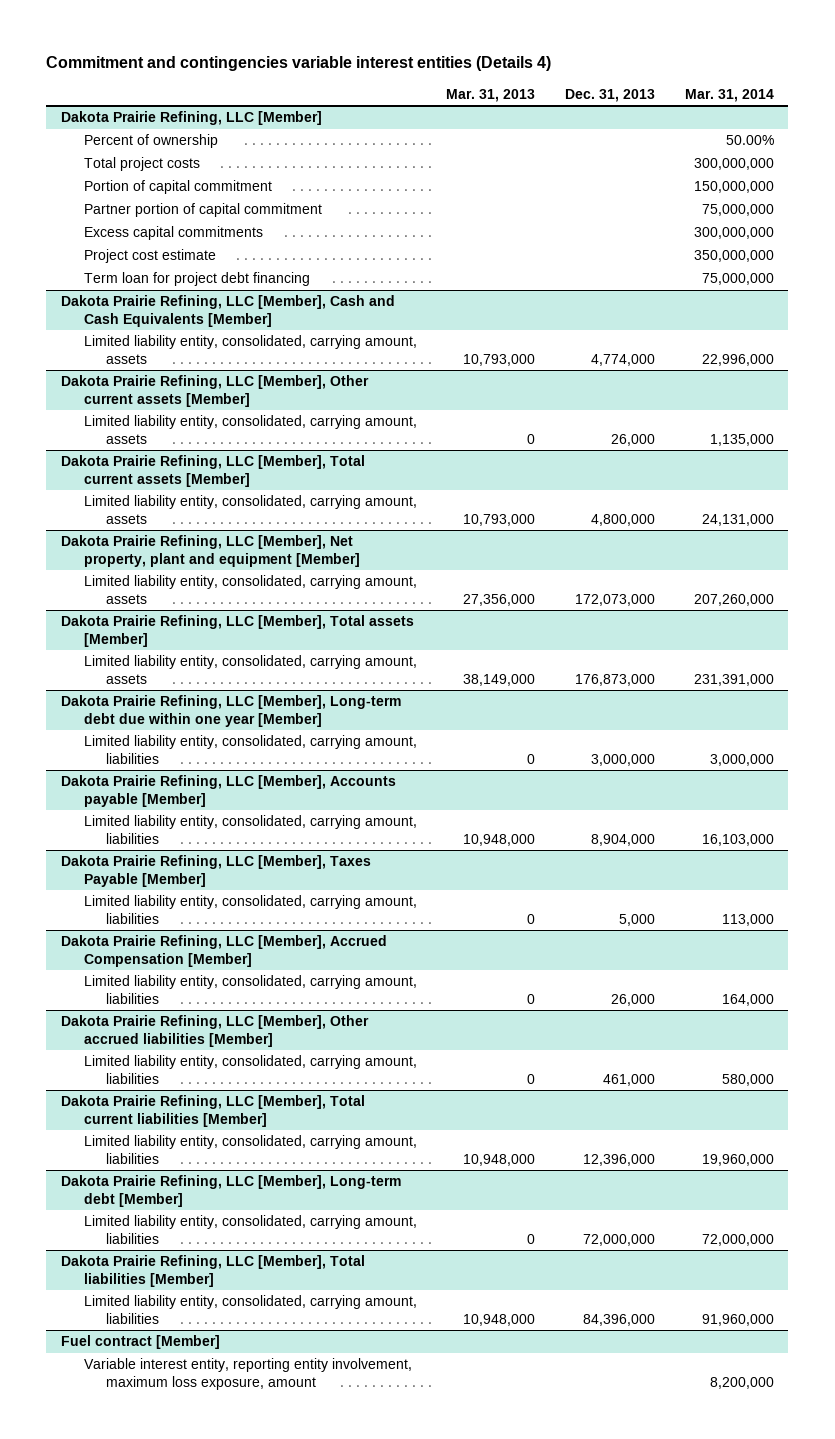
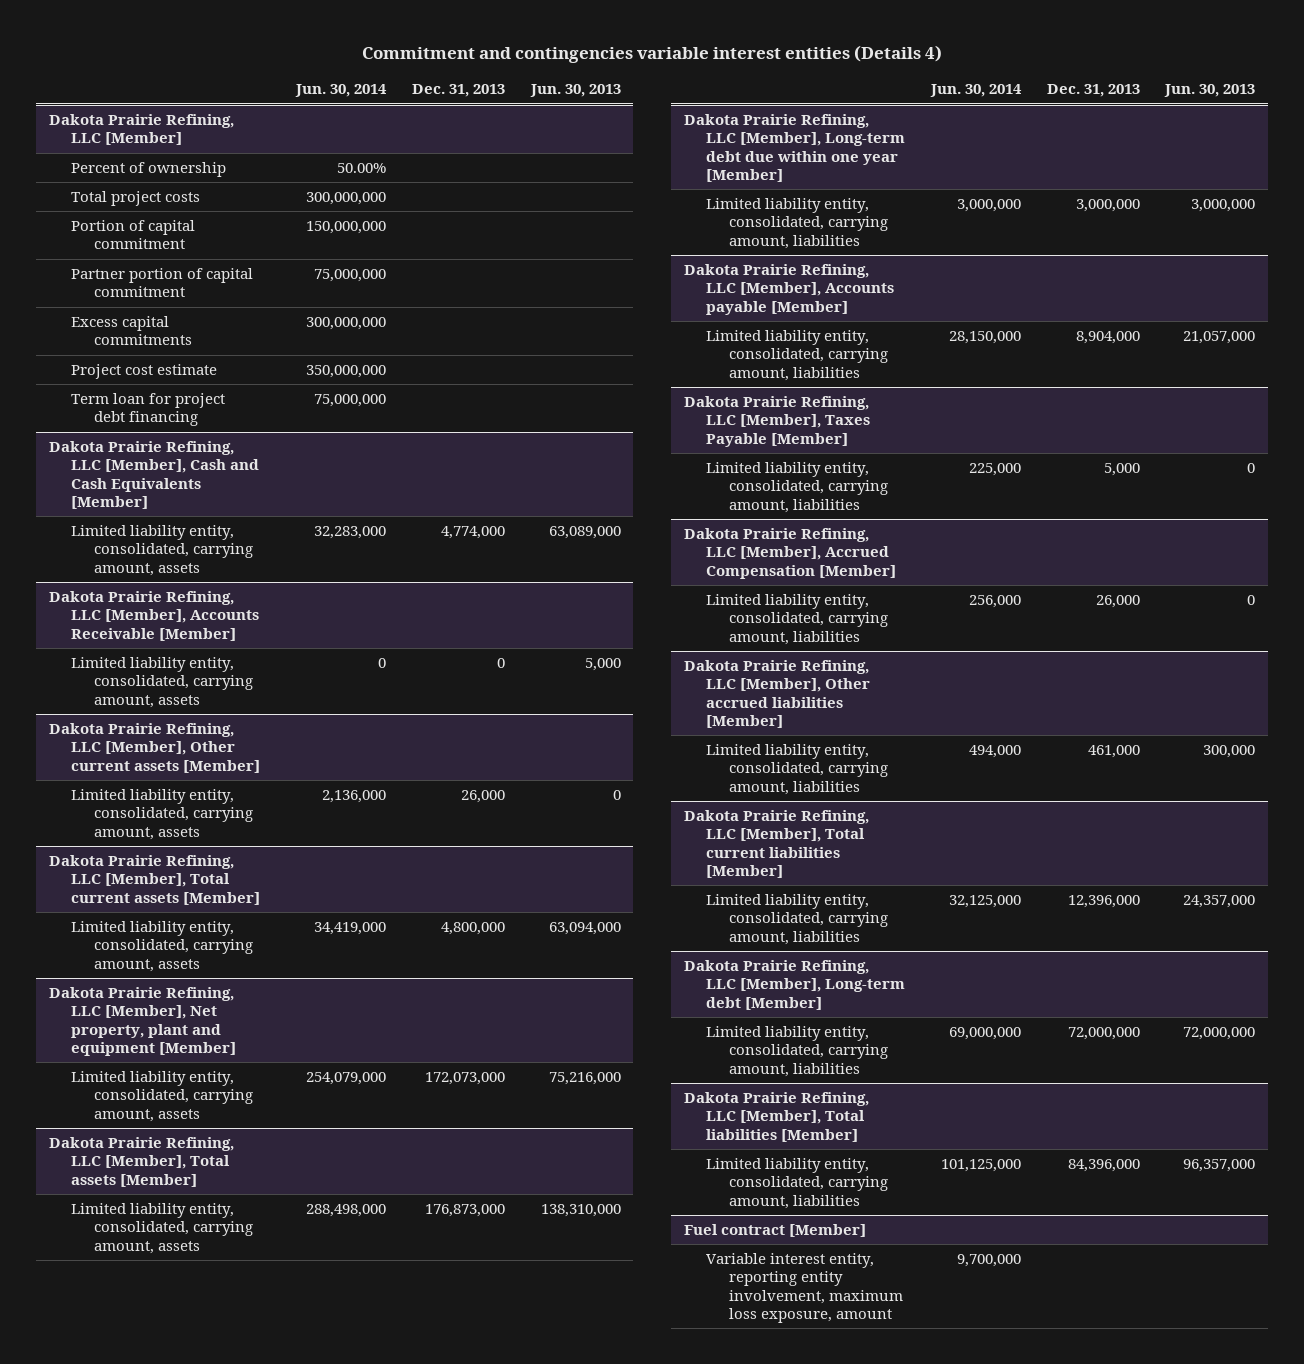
- | Mar. 31, 2013 | Dec. 31, 2013 | Mar. 31, 2014
+ | Jun. 30, 2014 | Dec. 31, 2013 | Jun. 30, 2013
+ Dakota Prairie Refining, LLC [Member], Accounts Receivable [Member]
+ Limited liability entity, consolidated, carrying amount, assets | 0 | 0 | 5,000

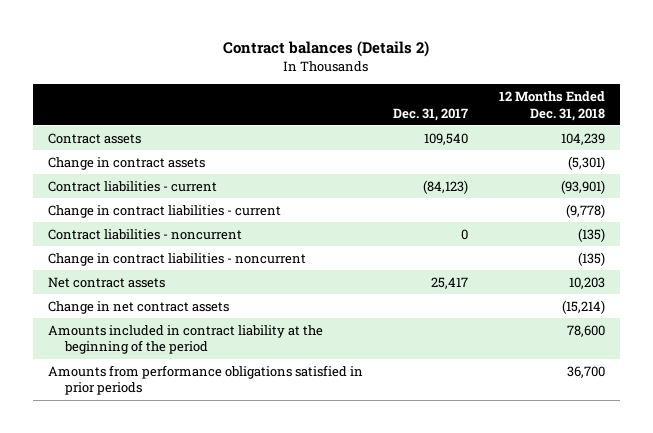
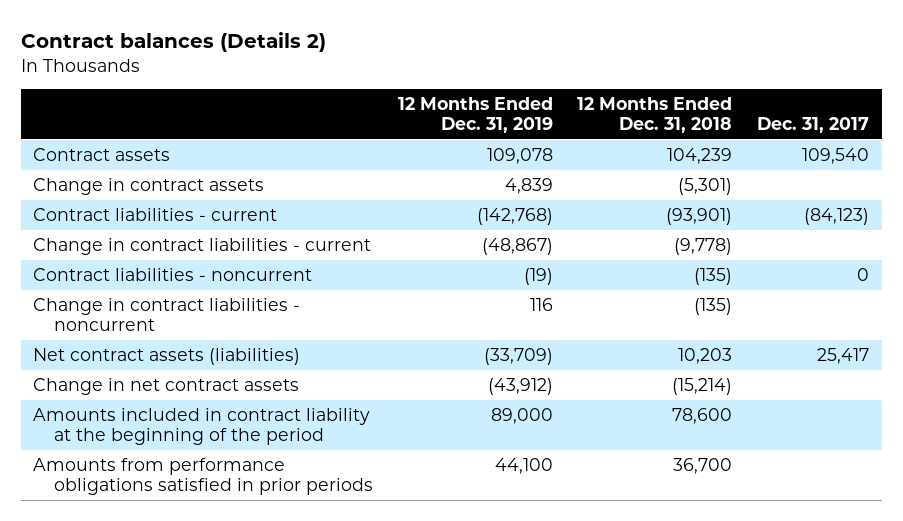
- | Dec. 31, 2017 | 12 Months Ended Dec. 31, 2018
+ | 12 Months Ended Dec. 31, 2019 | 12 Months Ended Dec. 31, 2018 | Dec. 31, 2017
- Net contract assets | 25,417 | 10,203
+ Net contract assets (liabilities) | (33,709) | 10,203 | 25,417

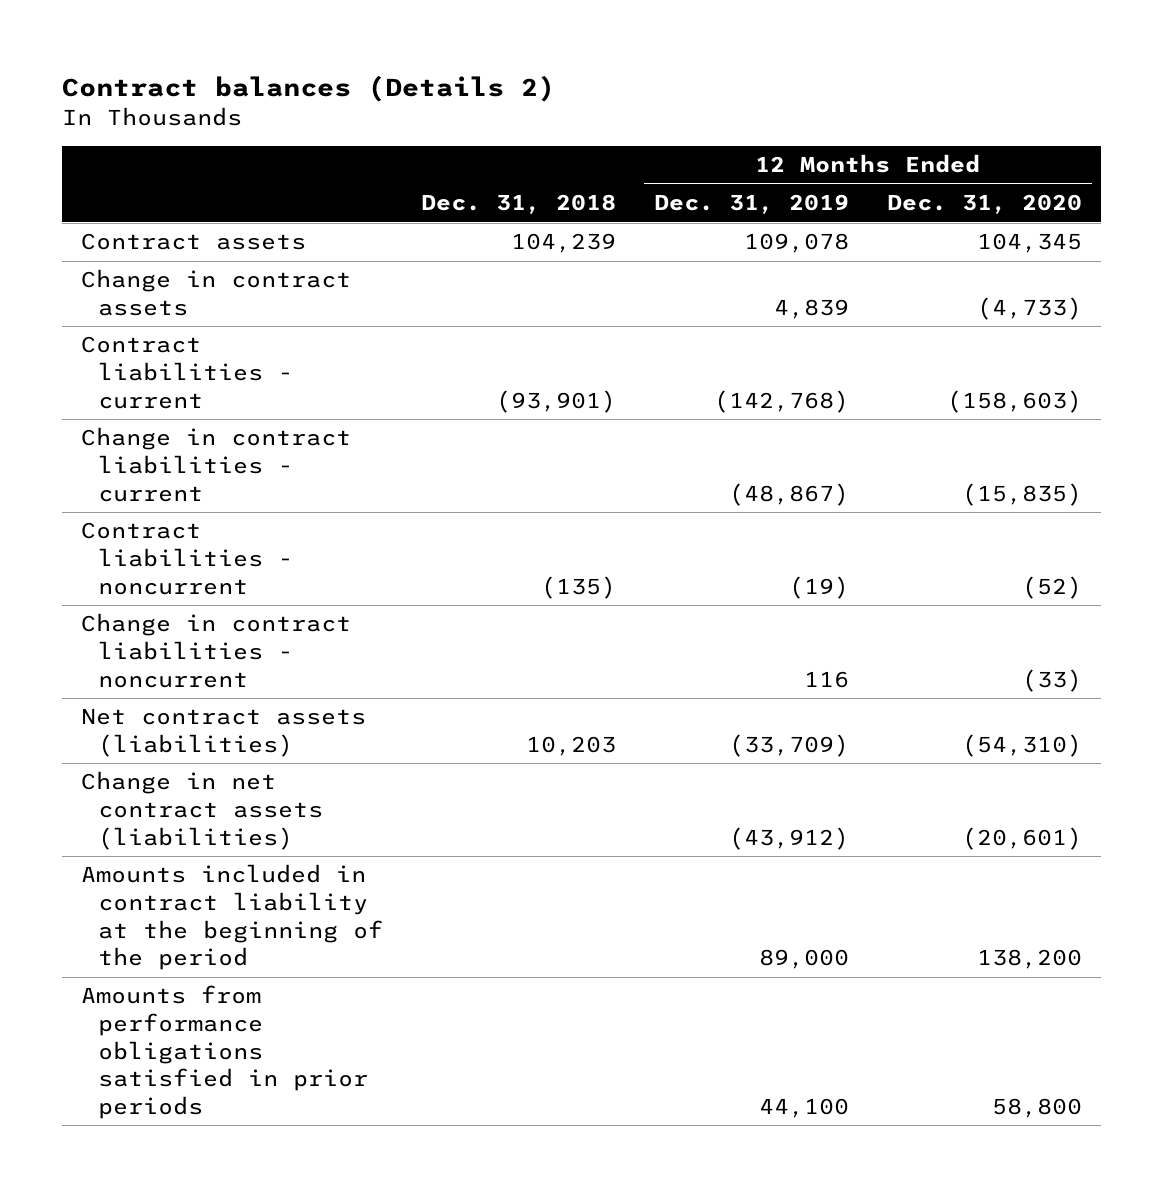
- | 12 Months Ended Dec. 31, 2019 | 12 Months Ended Dec. 31, 2018 | Dec. 31, 2017
+ | Dec. 31, 2018 | 12 Months Ended Dec. 31, 2019 | 12 Months Ended Dec. 31, 2020
- Change in net contract assets | (43,912) | (15,214) |
+ Change in net contract assets (liabilities) | | (43,912) | (20,601)

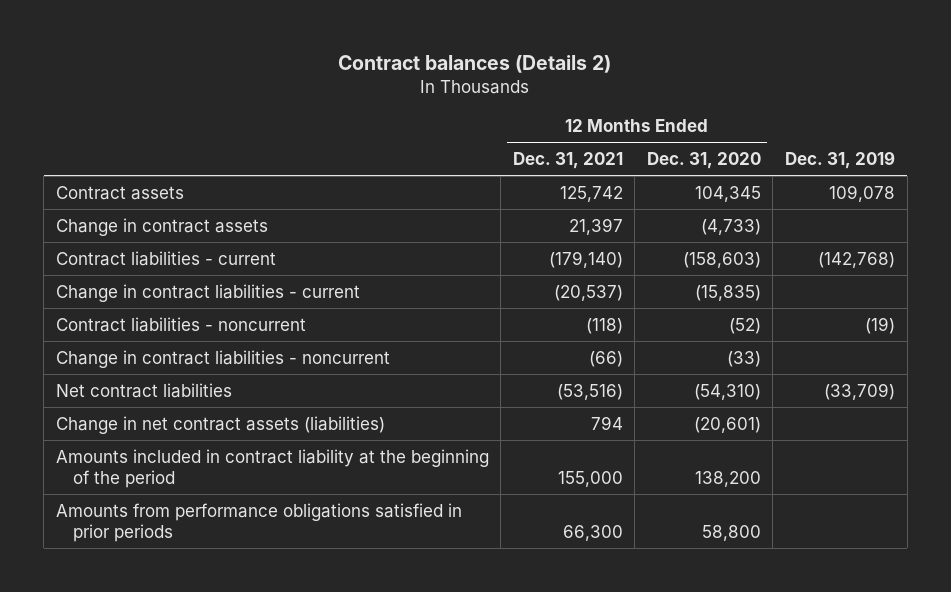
- | Dec. 31, 2018 | 12 Months Ended Dec. 31, 2019 | 12 Months Ended Dec. 31, 2020
+ | 12 Months Ended Dec. 31, 2021 | 12 Months Ended Dec. 31, 2020 | Dec. 31, 2019
- Net contract assets (liabilities) | 10,203 | (33,709) | (54,310)
+ Net contract liabilities | (53,516) | (54,310) | (33,709)

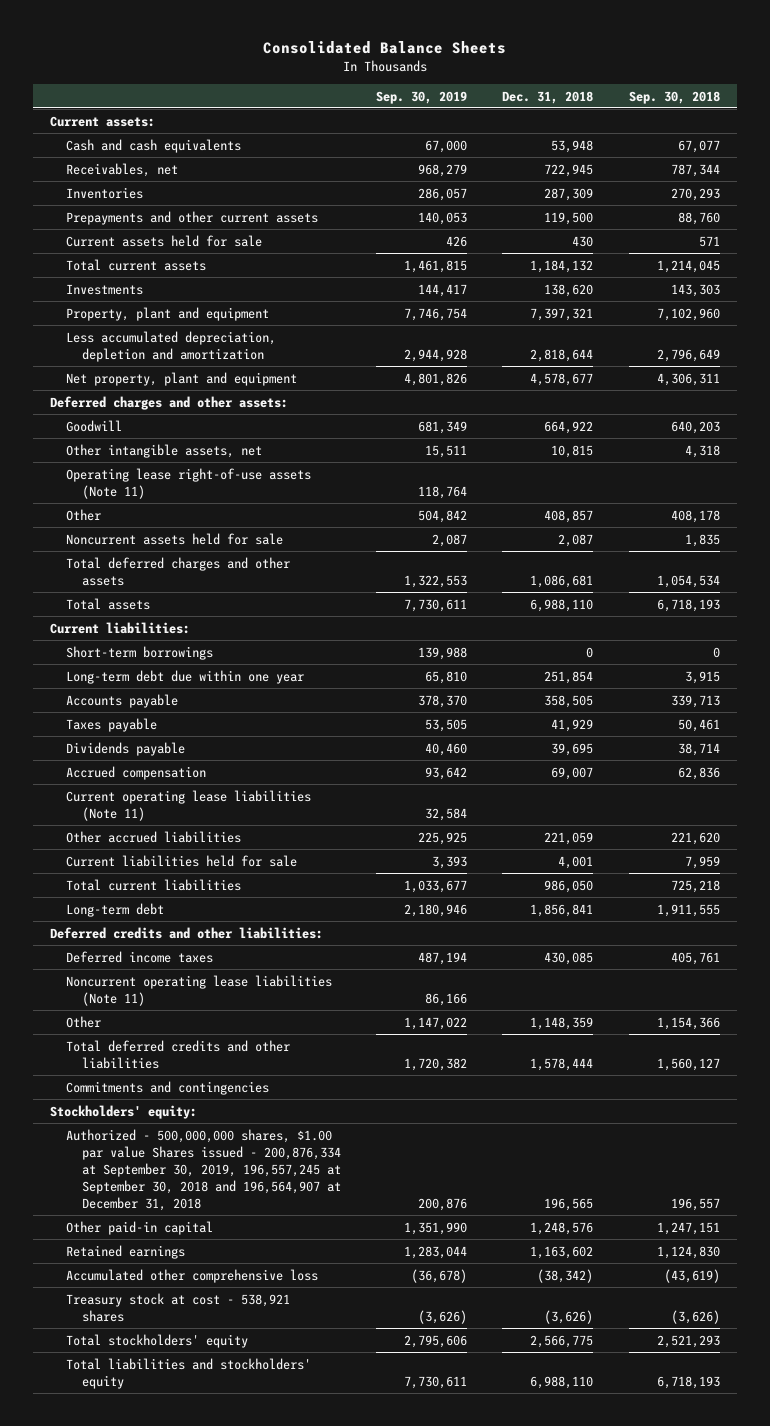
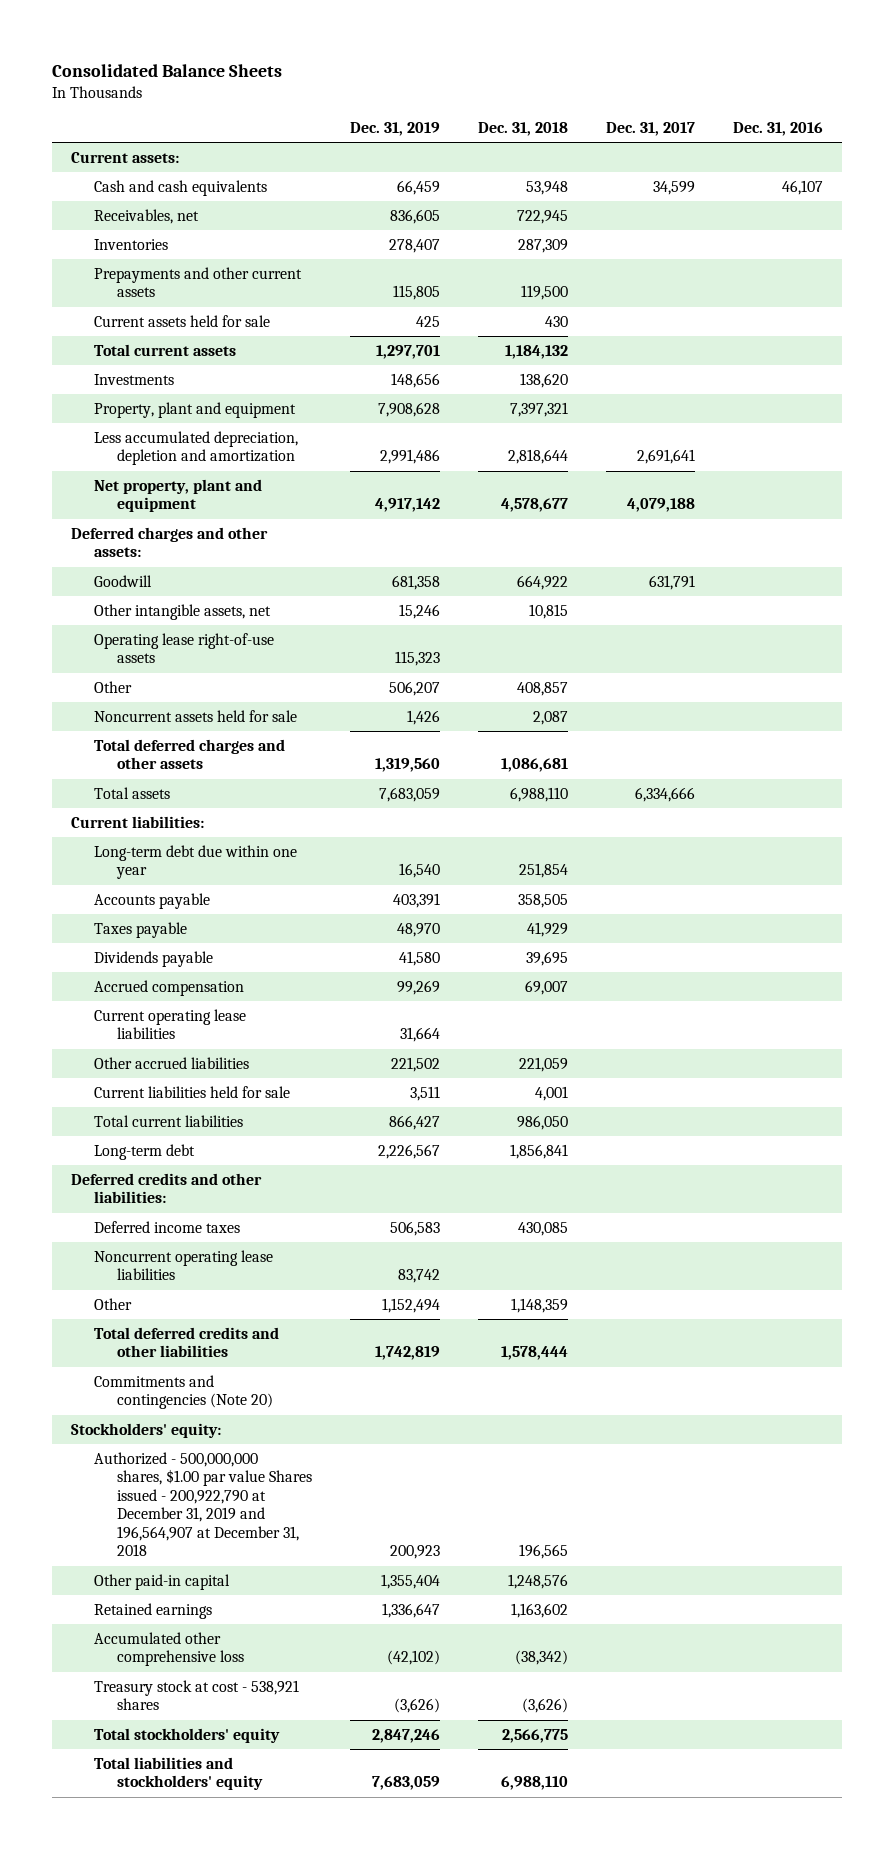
- | Sep. 30, 2019 | Dec. 31, 2018 | Sep. 30, 2018
+ | Dec. 31, 2019 | Dec. 31, 2018 | Dec. 31, 2017 | Dec. 31, 2016
- Operating lease right-of-use assets (Note 11) | 118,764 | |
+ Operating lease right-of-use assets | 115,323 | | |
- Short-term borrowings | 139,988 | 0 | 0
- Current operating lease liabilities (Note 11) | 32,584 | |
+ Current operating lease liabilities | 31,664 | | |
- Noncurrent operating lease liabilities (Note 11) | 86,166 | |
+ Noncurrent operating lease liabilities | 83,742 | | |
- Commitments and contingencies
+ Commitments and contingencies (Note 20)
- Authorized - 500,000,000 shares, $1.00 par value Shares issued - 200,876,334 at September 30, 2019, 196,557,245 at September 30, 2018 and 196,564,907 at December 31, 2018 | 200,876 | 196,565 | 196,557
+ Authorized - 500,000,000 shares, $1.00 par value Shares issued - 200,922,790 at December 31, 2019 and 196,564,907 at December 31, 2018 | 200,923 | 196,565 | |

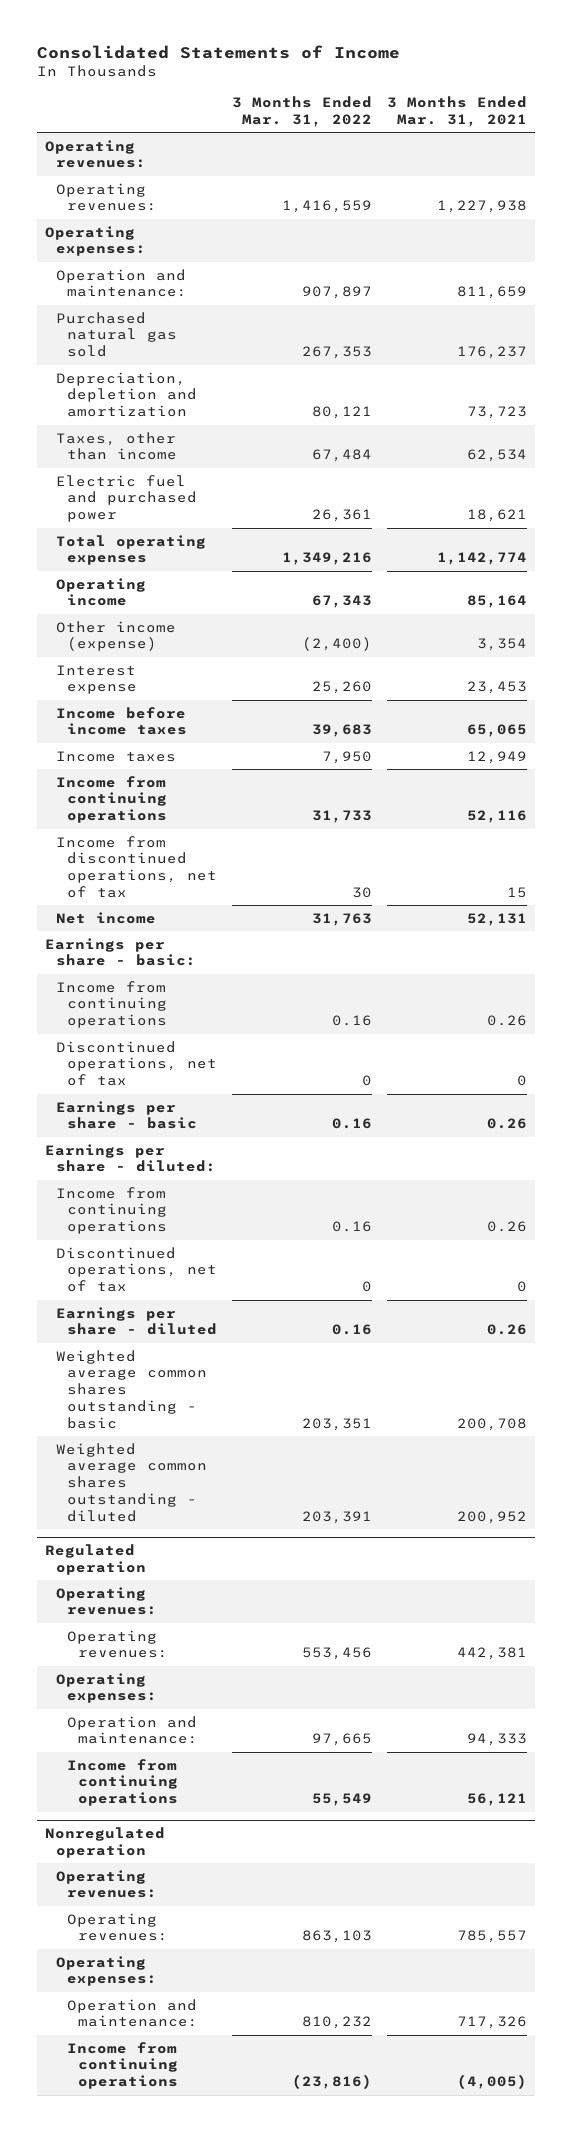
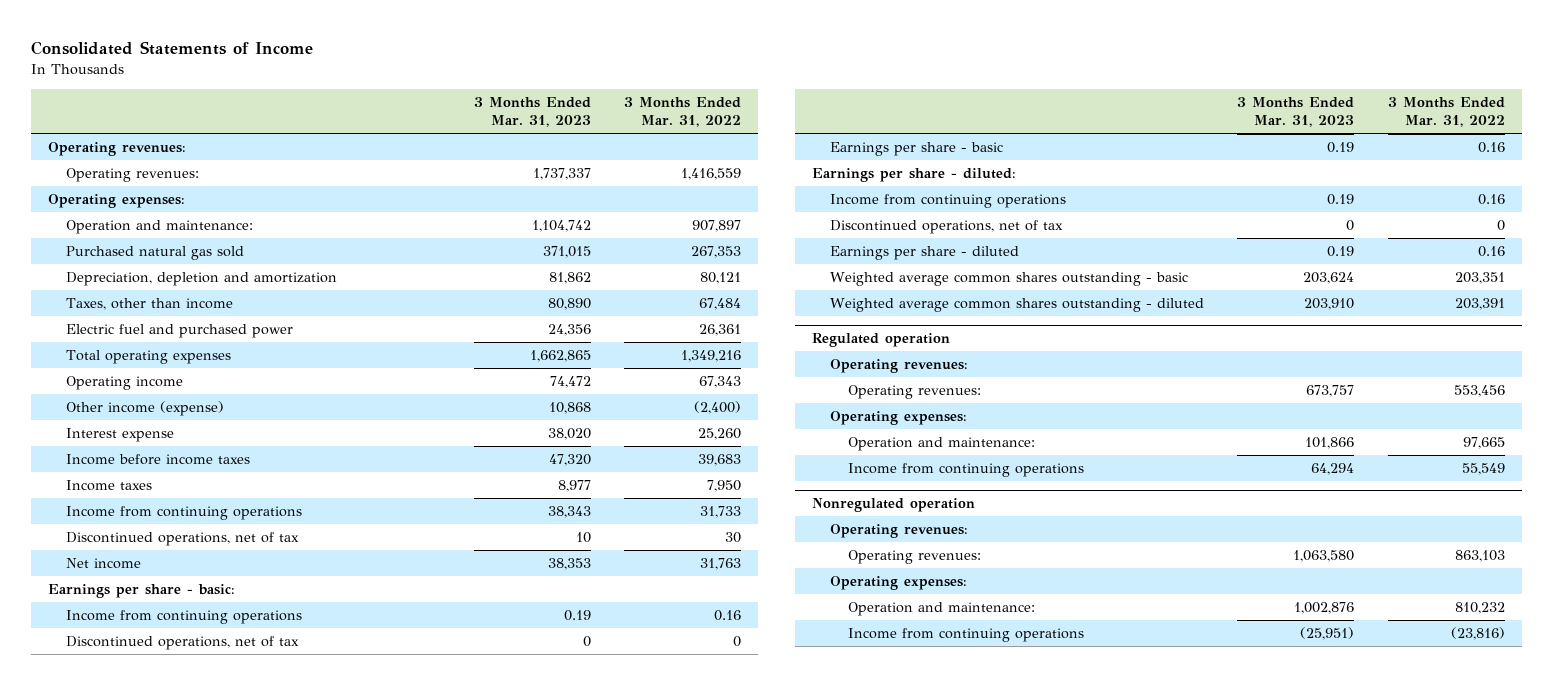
- | 3 Months Ended Mar. 31, 2022 | 3 Months Ended Mar. 31, 2021
+ | 3 Months Ended Mar. 31, 2023 | 3 Months Ended Mar. 31, 2022
- Income from discontinued operations, net of tax | 30 | 15
+ Discontinued operations, net of tax | 10 | 30

